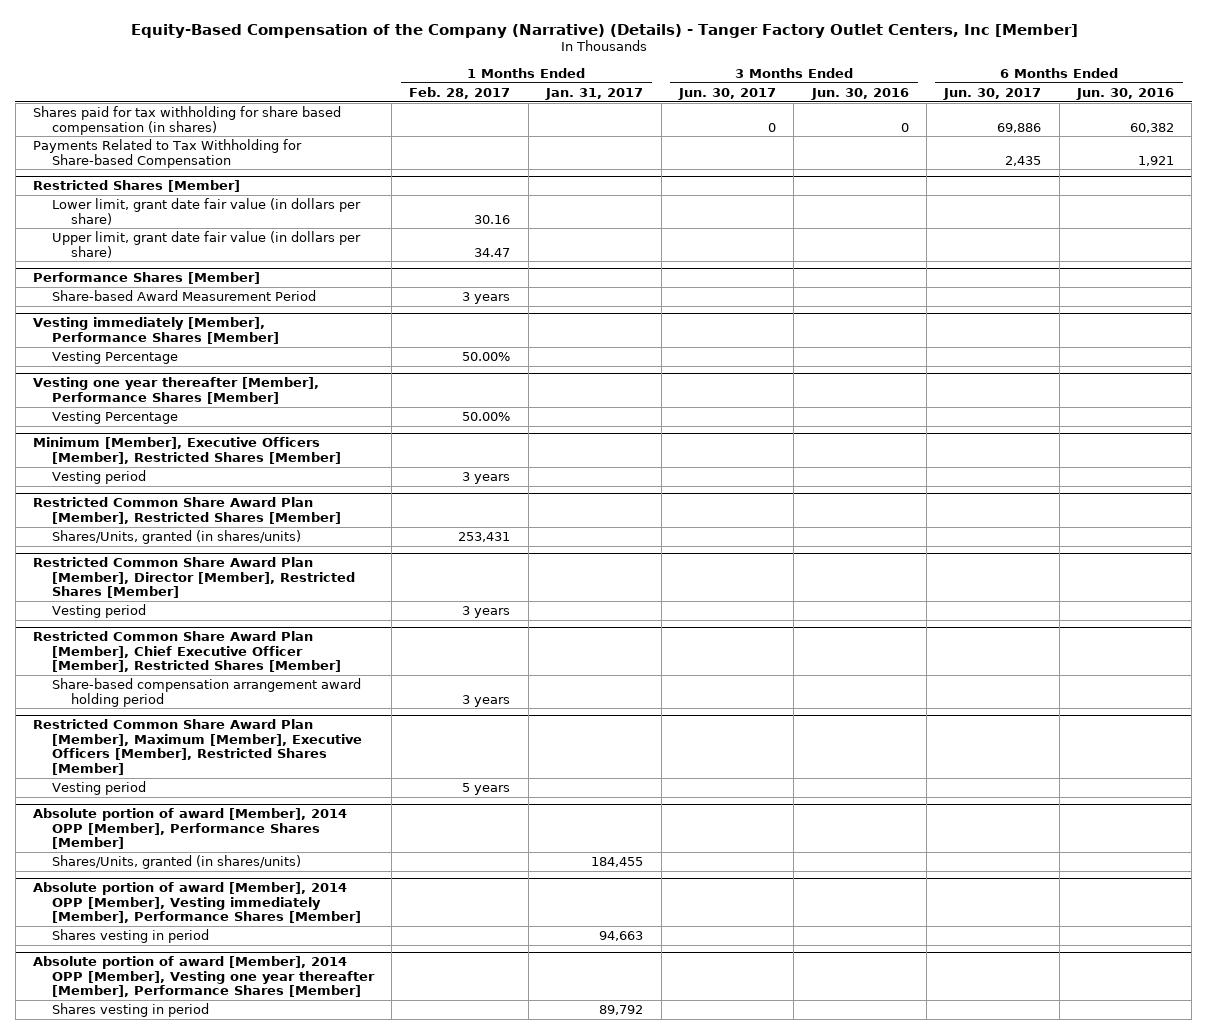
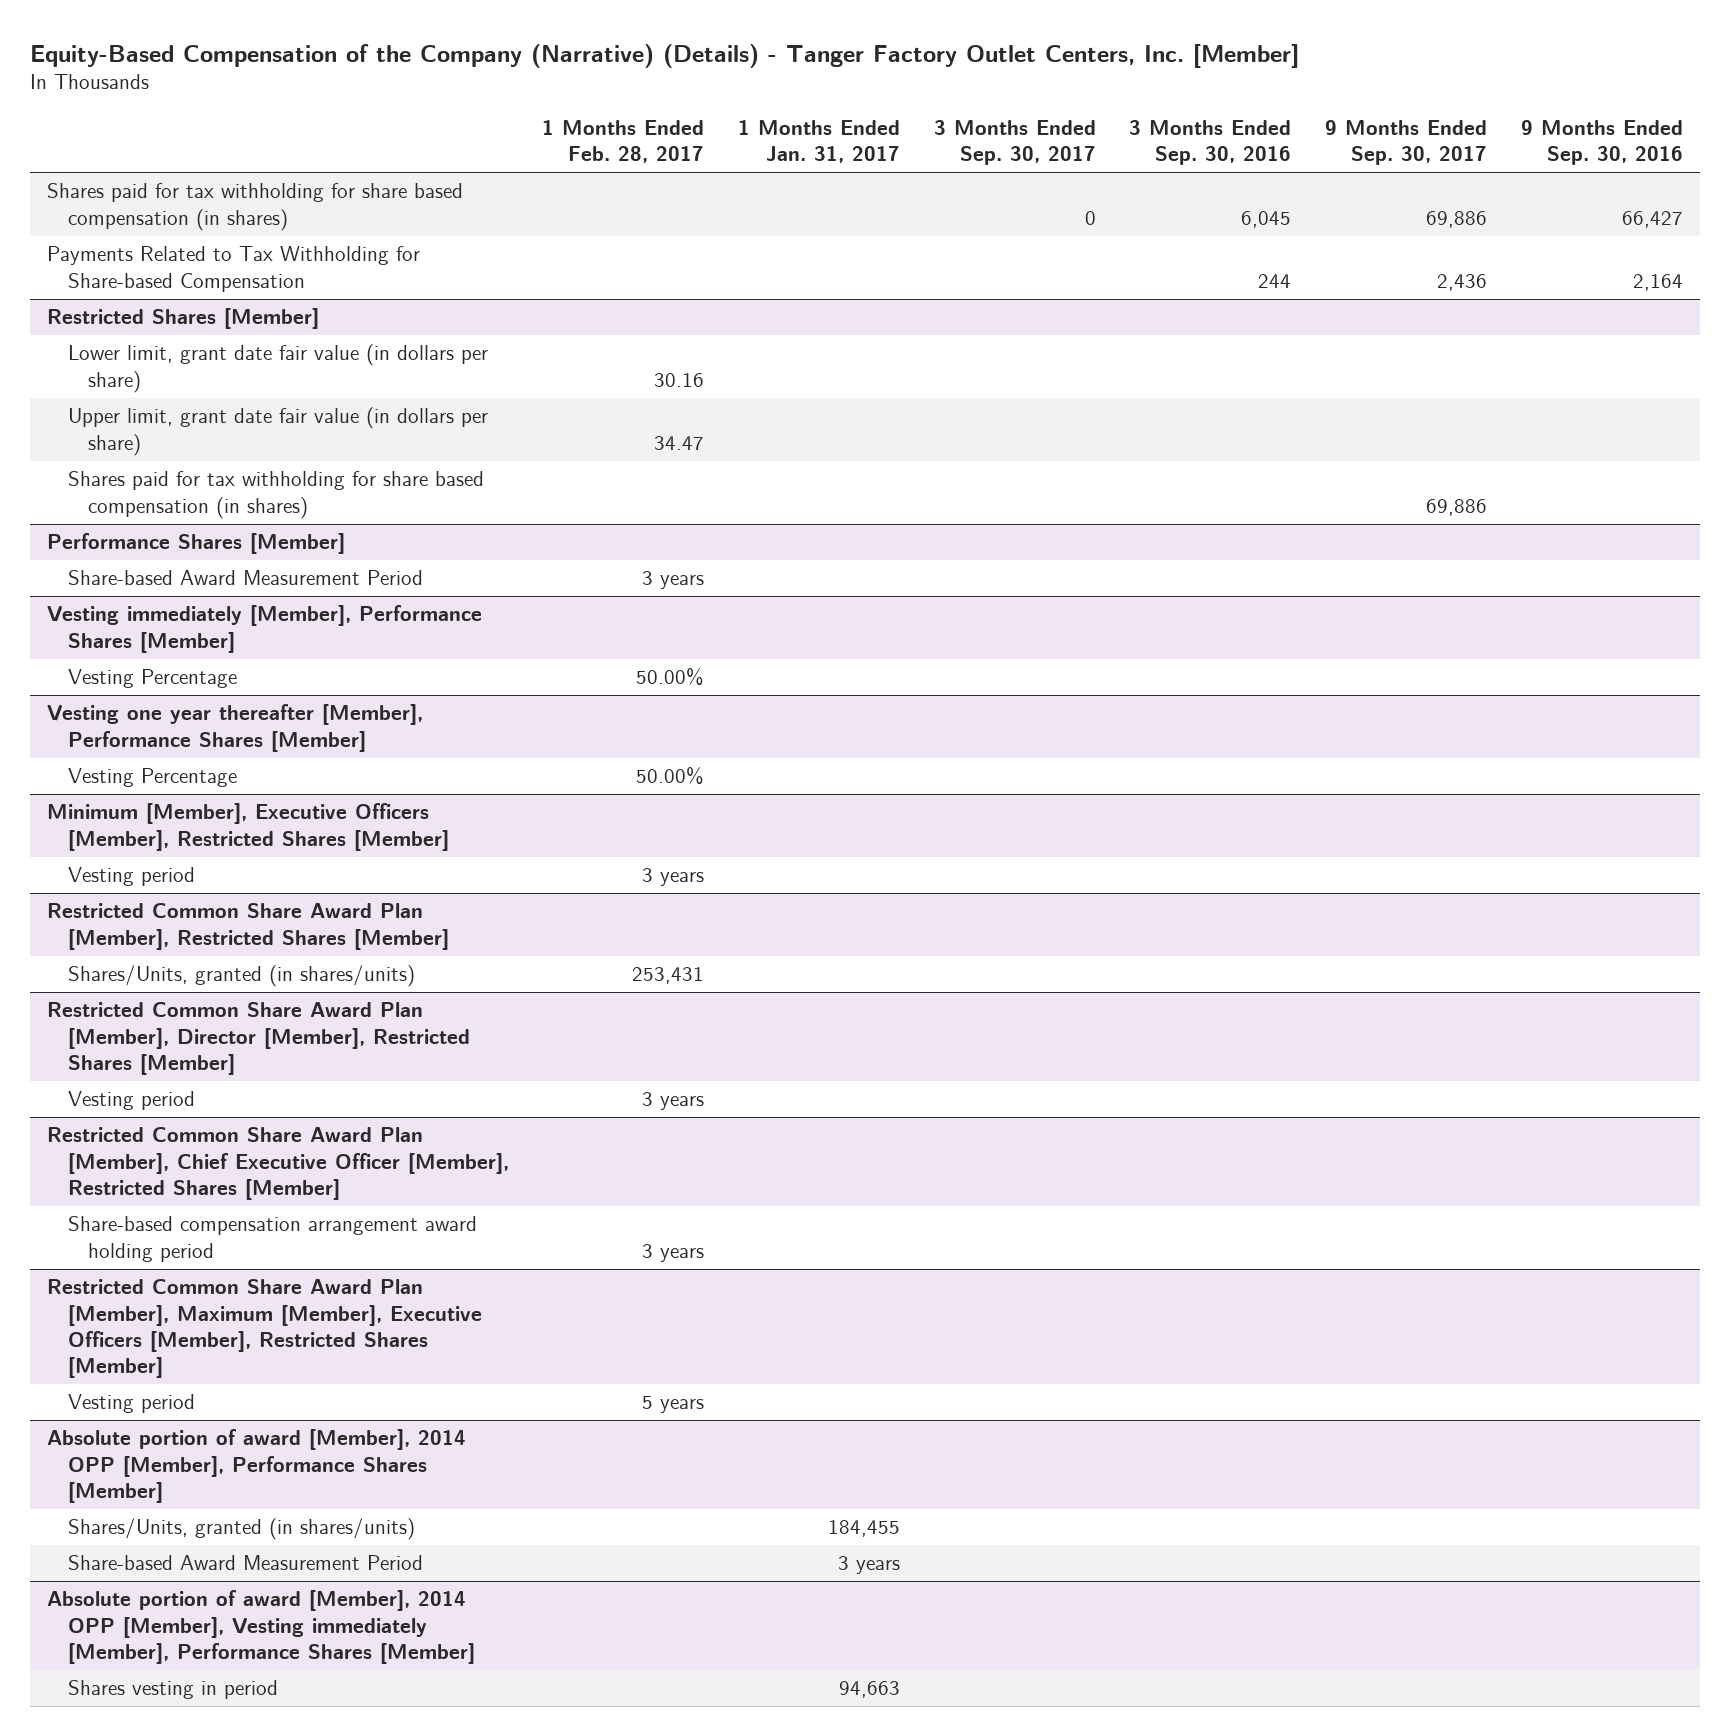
- Equity-Based Compensation of the Company (Narrative) (Details) - Tanger Factory Outlet Centers, Inc [Member]
+ Equity-Based Compensation of the Company (Narrative) (Details) - Tanger Factory Outlet Centers, Inc. [Member]
- | 1 Months Ended Feb. 28, 2017 | 1 Months Ended Jan. 31, 2017 | 3 Months Ended Jun. 30, 2017 | 3 Months Ended Jun. 30, 2016 | 6 Months Ended Jun. 30, 2017 | 6 Months Ended Jun. 30, 2016
+ | 1 Months Ended Feb. 28, 2017 | 1 Months Ended Jan. 31, 2017 | 3 Months Ended Sep. 30, 2017 | 3 Months Ended Sep. 30, 2016 | 9 Months Ended Sep. 30, 2017 | 9 Months Ended Sep. 30, 2016
@ Restricted Shares [Member]
+ Shares paid for tax withholding for share based compensation (in shares) | | | | | 69,886 |
@ Absolute portion of award [Member], 2014 OPP [Member], Performance Shares [Member]
+ Share-based Award Measurement Period | | 3 years | | | |
- Absolute portion of award [Member], 2014 OPP [Member], Vesting one year thereafter [Member], Performance Shares [Member]
- Shares vesting in period | | 89,792 | | | |

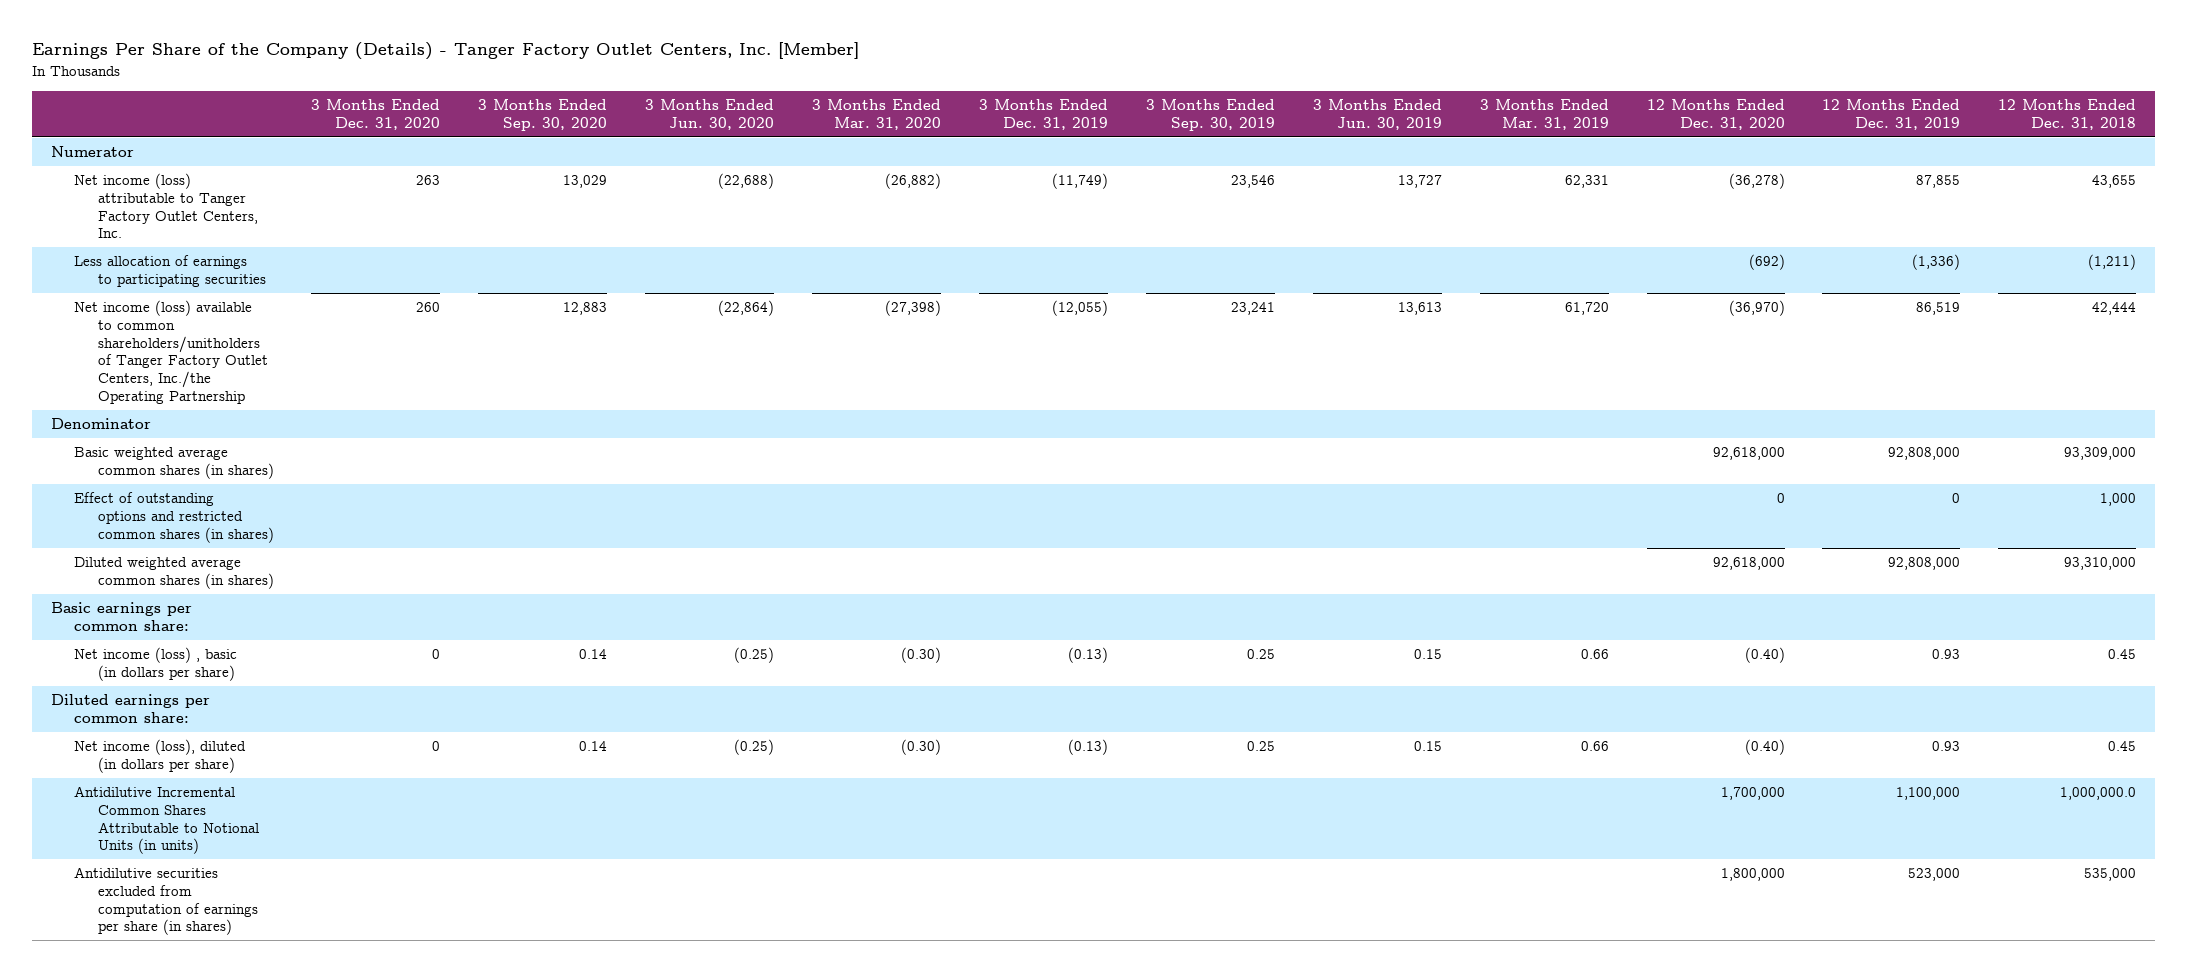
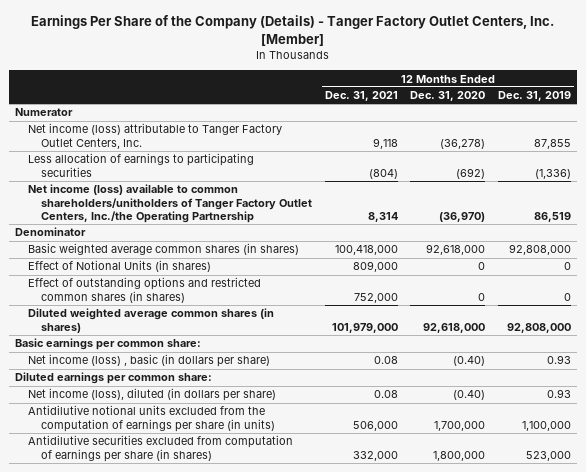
- | 3 Months Ended Dec. 31, 2020 | 3 Months Ended Sep. 30, 2020 | 3 Months Ended Jun. 30, 2020 | 3 Months Ended Mar. 31, 2020 | 3 Months Ended Dec. 31, 2019 | 3 Months Ended Sep. 30, 2019 | 3 Months Ended Jun. 30, 2019 | 3 Months Ended Mar. 31, 2019 | 12 Months Ended Dec. 31, 2020 | 12 Months Ended Dec. 31, 2019 | 12 Months Ended Dec. 31, 2018
+ | 12 Months Ended Dec. 31, 2021 | 12 Months Ended Dec. 31, 2020 | 12 Months Ended Dec. 31, 2019
+ Effect of Notional Units (in shares) | 809,000 | 0 | 0
- Antidilutive Incremental Common Shares Attributable to Notional Units (in units) | | | | | | | | | 1,700,000 | 1,100,000 | 1,000,000.0
+ Antidilutive notional units excluded from the computation of earnings per share (in units) | 506,000 | 1,700,000 | 1,100,000

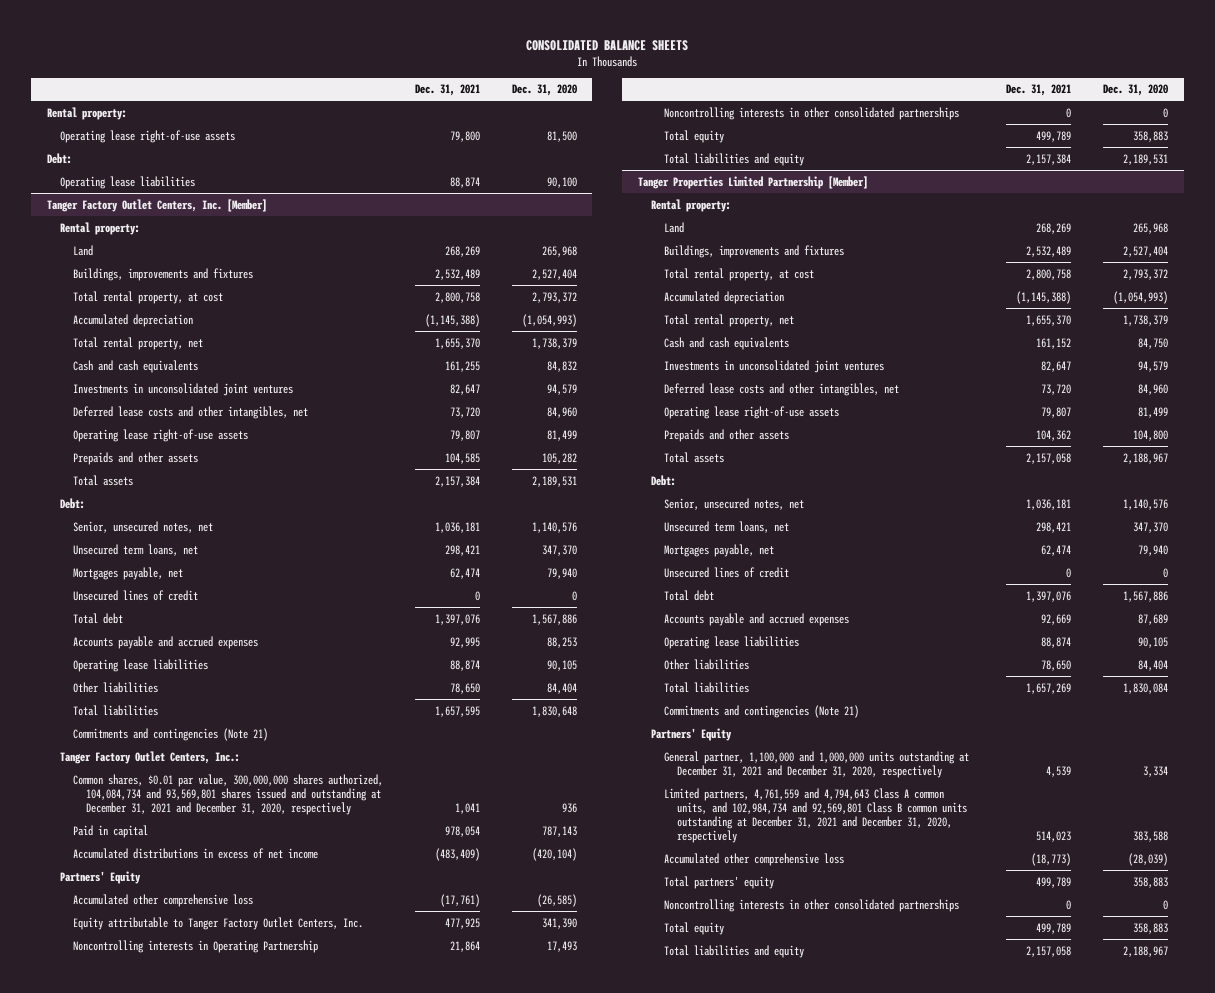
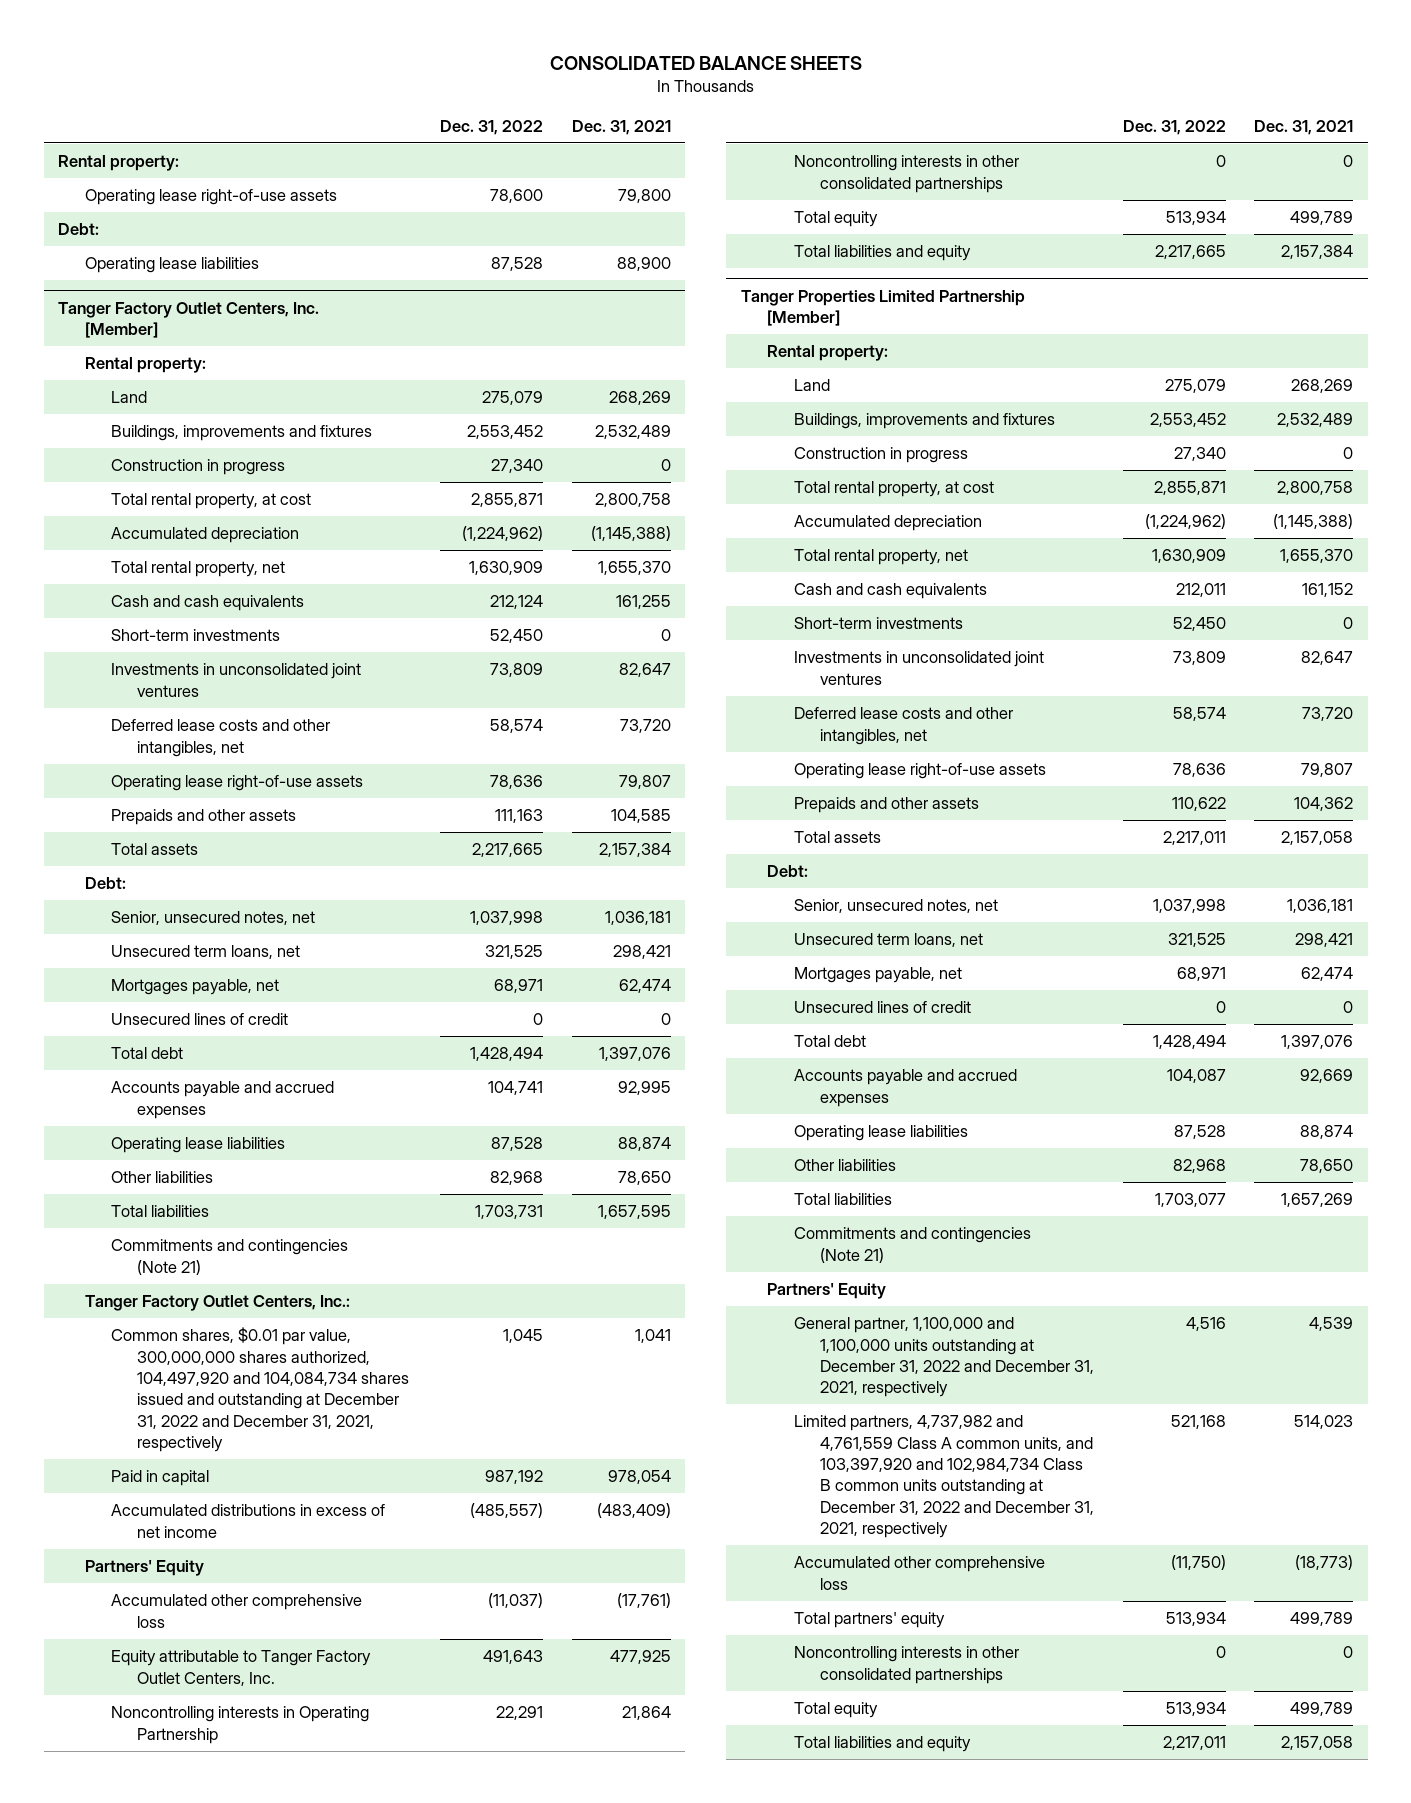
- | Dec. 31, 2021 | Dec. 31, 2020
+ | Dec. 31, 2022 | Dec. 31, 2021
- Operating lease liabilities | 88,874 | 90,100
+ Operating lease liabilities | 87,528 | 88,900
@ Tanger Factory Outlet Centers, Inc. [Member]
+ Construction in progress | 27,340 | 0
+ Short-term investments | 52,450 | 0
- Common shares, $0.01 par value, 300,000,000 shares authorized, 104,084,734 and 93,569,801 shares issued and outstanding at December 31, 2021 and December 31, 2020, respectively | 1,041 | 936
+ Common shares, $0.01 par value, 300,000,000 shares authorized, 104,497,920 and 104,084,734 shares issued and outstanding at December 31, 2022 and December 31, 2021, respectively | 1,045 | 1,041
@ Tanger Properties Limited Partnership [Member]
+ Construction in progress | 27,340 | 0
+ Short-term investments | 52,450 | 0
- General partner, 1,100,000 and 1,000,000 units outstanding at December 31, 2021 and December 31, 2020, respectively | 4,539 | 3,334
- Limited partners, 4,761,559 and 4,794,643 Class A common units, and 102,984,734 and 92,569,801 Class B common units outstanding at December 31, 2021 and December 31, 2020, respectively | 514,023 | 383,588
+ General partner, 1,100,000 and 1,100,000 units outstanding at December 31, 2022 and December 31, 2021, respectively | 4,516 | 4,539
+ Limited partners, 4,737,982 and 4,761,559 Class A common units, and 103,397,920 and 102,984,734 Class B common units outstanding at December 31, 2022 and December 31, 2021, respectively | 521,168 | 514,023

